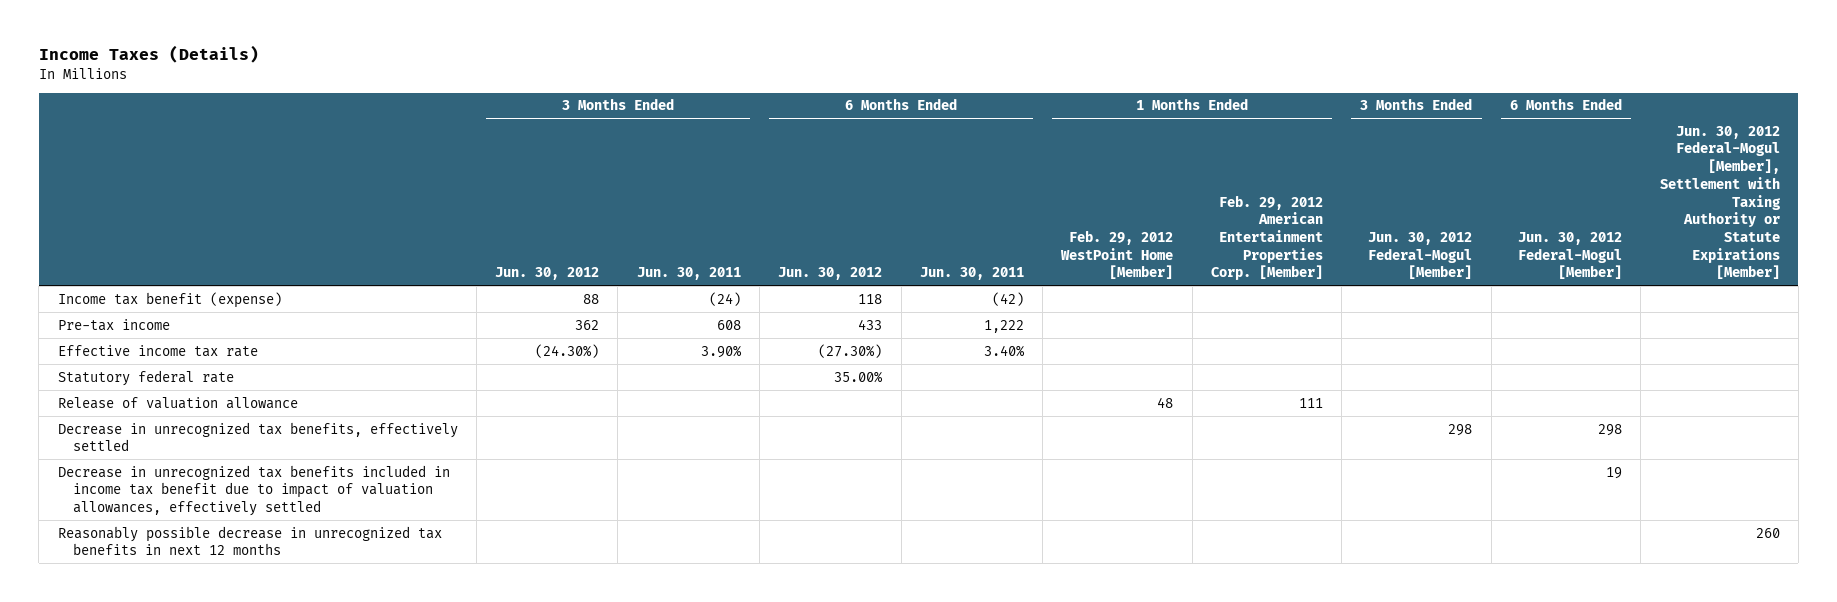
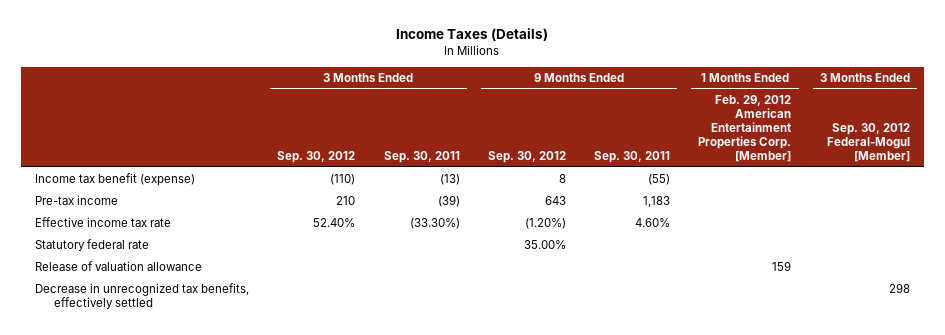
- | 3 Months Ended Jun. 30, 2012 | 3 Months Ended Jun. 30, 2011 | 6 Months Ended Jun. 30, 2012 | 6 Months Ended Jun. 30, 2011 | 1 Months Ended Feb. 29, 2012 WestPoint Home [Member] | 1 Months Ended Feb. 29, 2012 American Entertainment Properties Corp. [Member] | 3 Months Ended Jun. 30, 2012 Federal-Mogul [Member] | 6 Months Ended Jun. 30, 2012 Federal-Mogul [Member] | Jun. 30, 2012 Federal-Mogul [Member], Settlement with Taxing Authority or Statute Expirations [Member]
+ | 3 Months Ended Sep. 30, 2012 | 3 Months Ended Sep. 30, 2011 | 9 Months Ended Sep. 30, 2012 | 9 Months Ended Sep. 30, 2011 | 1 Months Ended Feb. 29, 2012 American Entertainment Properties Corp. [Member] | 3 Months Ended Sep. 30, 2012 Federal-Mogul [Member]
- Release of valuation allowance | | | | | 48 | 111 | | |
+ Release of valuation allowance | | | | | 159 |
- Decrease in unrecognized tax benefits included in income tax benefit due to impact of valuation allowances, effectively settled | | | | | | | | 19 |
- Reasonably possible decrease in unrecognized tax benefits in next 12 months | | | | | | | | | 260

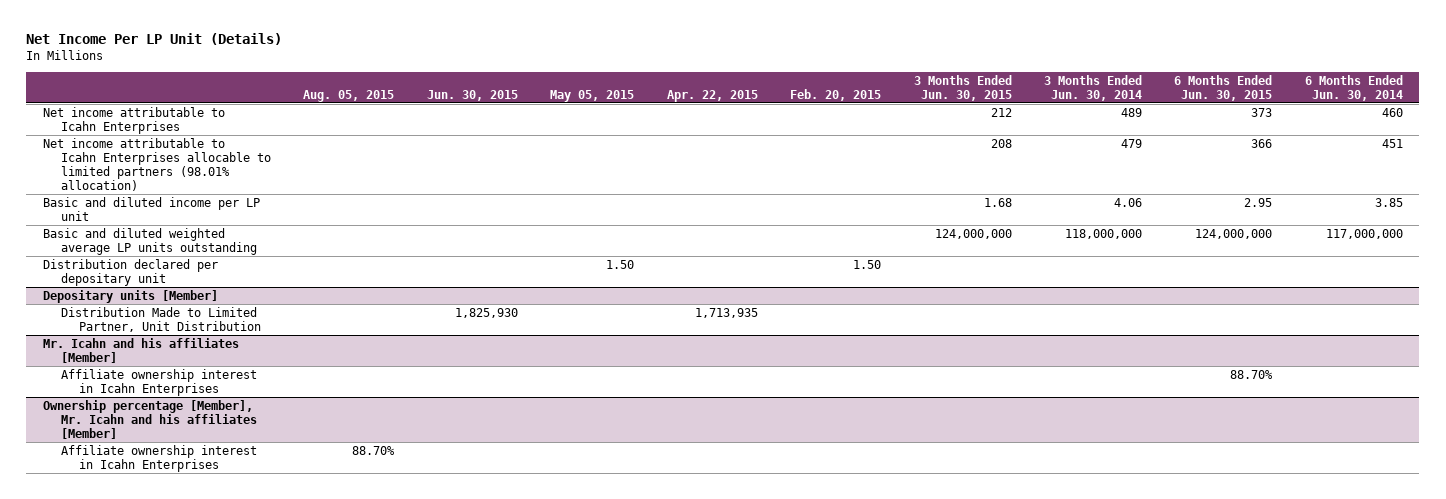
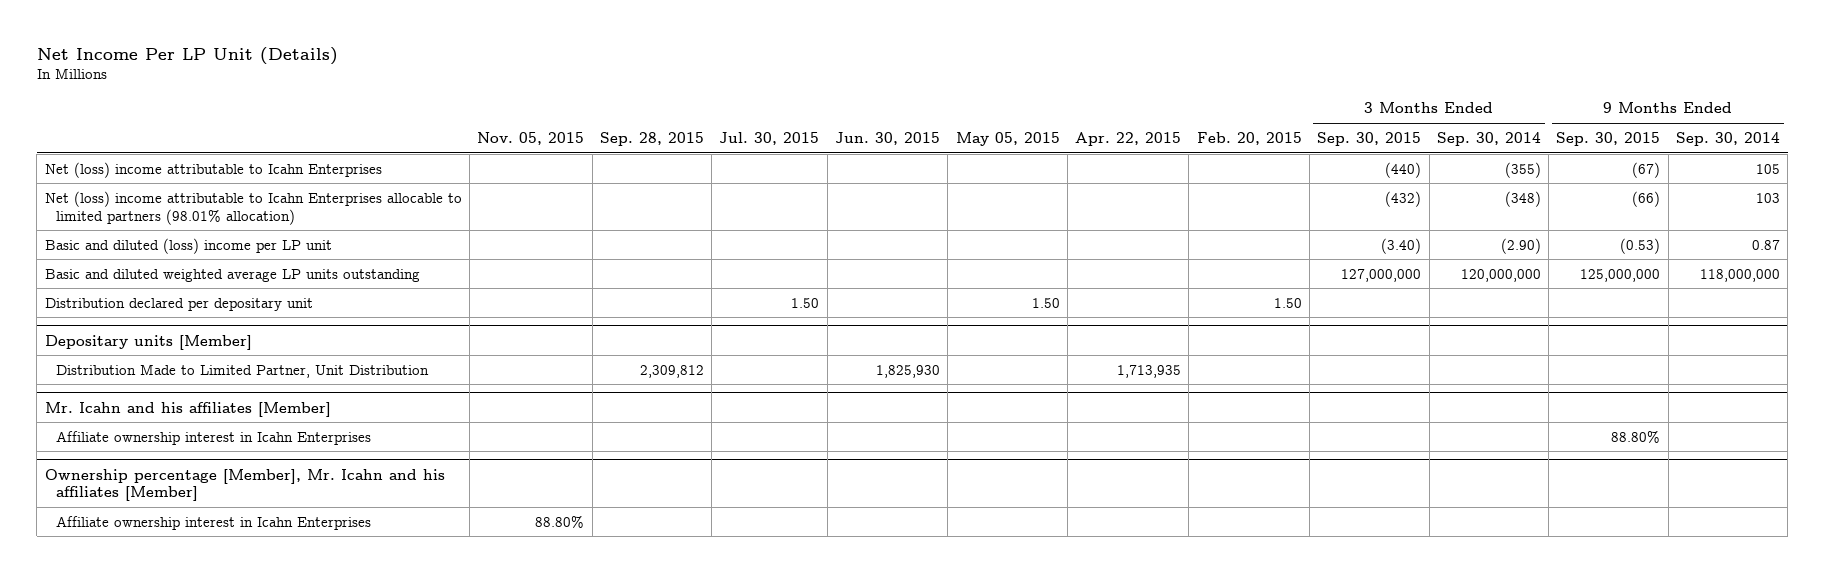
- | Aug. 05, 2015 | Jun. 30, 2015 | May 05, 2015 | Apr. 22, 2015 | Feb. 20, 2015 | 3 Months Ended Jun. 30, 2015 | 3 Months Ended Jun. 30, 2014 | 6 Months Ended Jun. 30, 2015 | 6 Months Ended Jun. 30, 2014
+ | Nov. 05, 2015 | Sep. 28, 2015 | Jul. 30, 2015 | Jun. 30, 2015 | May 05, 2015 | Apr. 22, 2015 | Feb. 20, 2015 | 3 Months Ended Sep. 30, 2015 | 3 Months Ended Sep. 30, 2014 | 9 Months Ended Sep. 30, 2015 | 9 Months Ended Sep. 30, 2014
- Net income attributable to Icahn Enterprises | | | | | | 212 | 489 | 373 | 460
- Net income attributable to Icahn Enterprises allocable to limited partners (98.01% allocation) | | | | | | 208 | 479 | 366 | 451
- Basic and diluted income per LP unit | | | | | | 1.68 | 4.06 | 2.95 | 3.85
+ Net (loss) income attributable to Icahn Enterprises | | | | | | | | (440) | (355) | (67) | 105
+ Net (loss) income attributable to Icahn Enterprises allocable to limited partners (98.01% allocation) | | | | | | | | (432) | (348) | (66) | 103
+ Basic and diluted (loss) income per LP unit | | | | | | | | (3.40) | (2.90) | (0.53) | 0.87

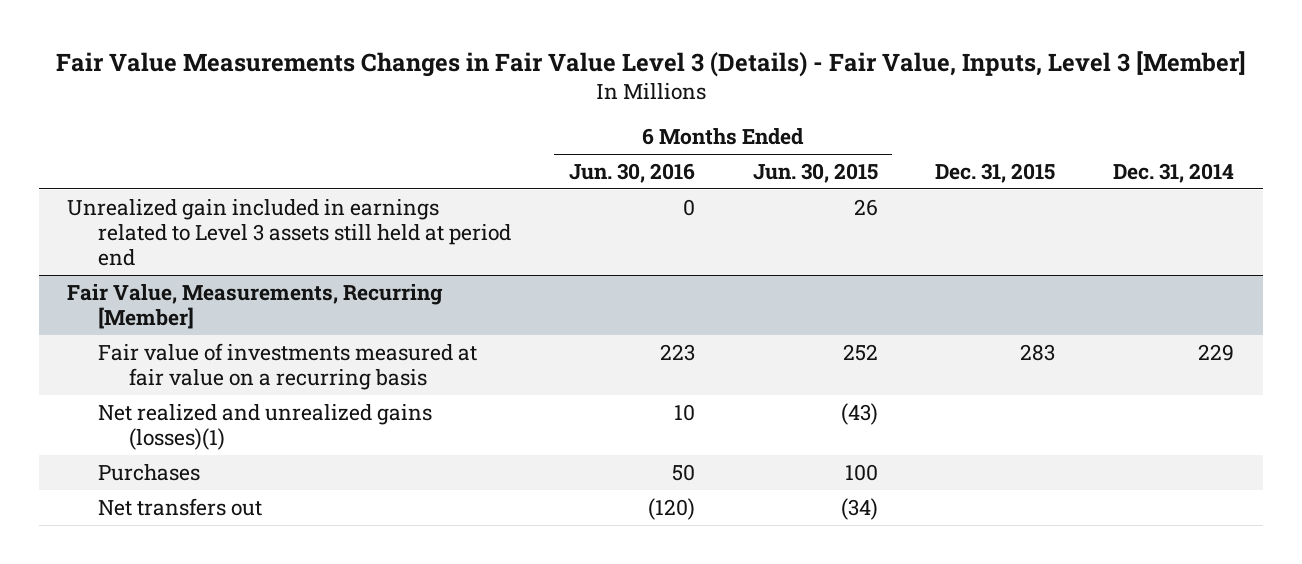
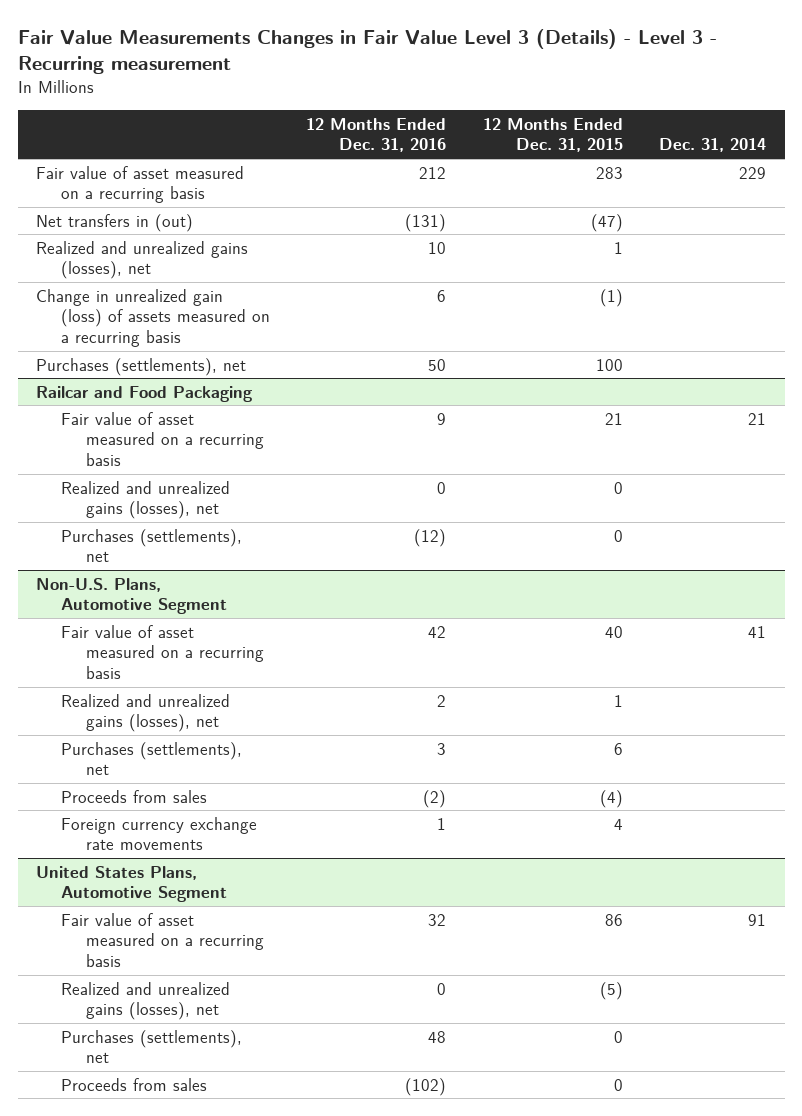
- Fair Value Measurements Changes in Fair Value Level 3 (Details) - Fair Value, Inputs, Level 3 [Member]
+ Fair Value Measurements Changes in Fair Value Level 3 (Details) - Level 3 - Recurring measurement
- | 6 Months Ended Jun. 30, 2016 | 6 Months Ended Jun. 30, 2015 | Dec. 31, 2015 | Dec. 31, 2014
+ | 12 Months Ended Dec. 31, 2016 | 12 Months Ended Dec. 31, 2015 | Dec. 31, 2014
- Unrealized gain included in earnings related to Level 3 assets still held at period end | 0 | 26 | |
- Fair Value, Measurements, Recurring [Member]
- Fair value of investments measured at fair value on a recurring basis | 223 | 252 | 283 | 229
- Net realized and unrealized gains (losses)(1) | 10 | (43) | |
- Purchases | 50 | 100 | |
- Net transfers out | (120) | (34) | |
+ Fair value of asset measured on a recurring basis | 212 | 283 | 229
+ Net transfers in (out) | (131) | (47) |
+ Realized and unrealized gains (losses), net | 10 | 1 |
+ Change in unrealized gain (loss) of assets measured on a recurring basis | 6 | (1) |
+ Purchases (settlements), net | 50 | 100 |
+ Railcar and Food Packaging
+ Fair value of asset measured on a recurring basis | 9 | 21 | 21
+ Realized and unrealized gains (losses), net | 0 | 0 |
+ Purchases (settlements), net | (12) | 0 |
+ Non-U.S. Plans, Automotive Segment
+ Fair value of asset measured on a recurring basis | 42 | 40 | 41
+ Realized and unrealized gains (losses), net | 2 | 1 |
+ Purchases (settlements), net | 3 | 6 |
+ Proceeds from sales | (2) | (4) |
+ Foreign currency exchange rate movements | 1 | 4 |
+ United States Plans, Automotive Segment
+ Fair value of asset measured on a recurring basis | 32 | 86 | 91
+ Realized and unrealized gains (losses), net | 0 | (5) |
+ Purchases (settlements), net | 48 | 0 |
+ Proceeds from sales | (102) | 0 |

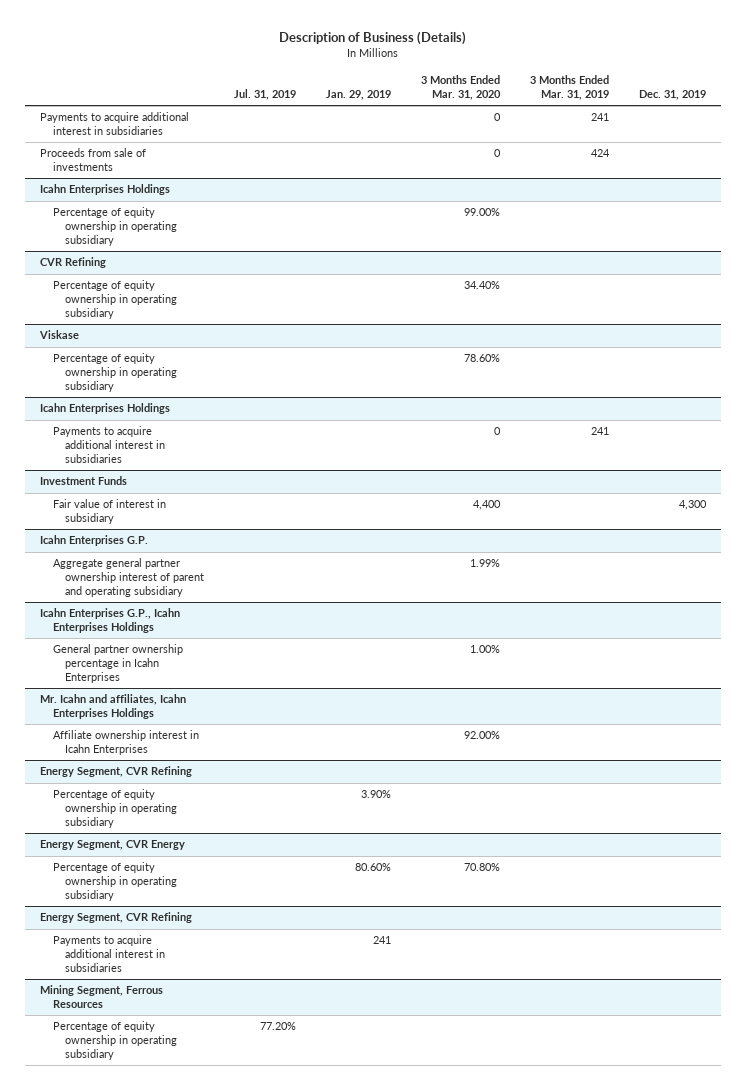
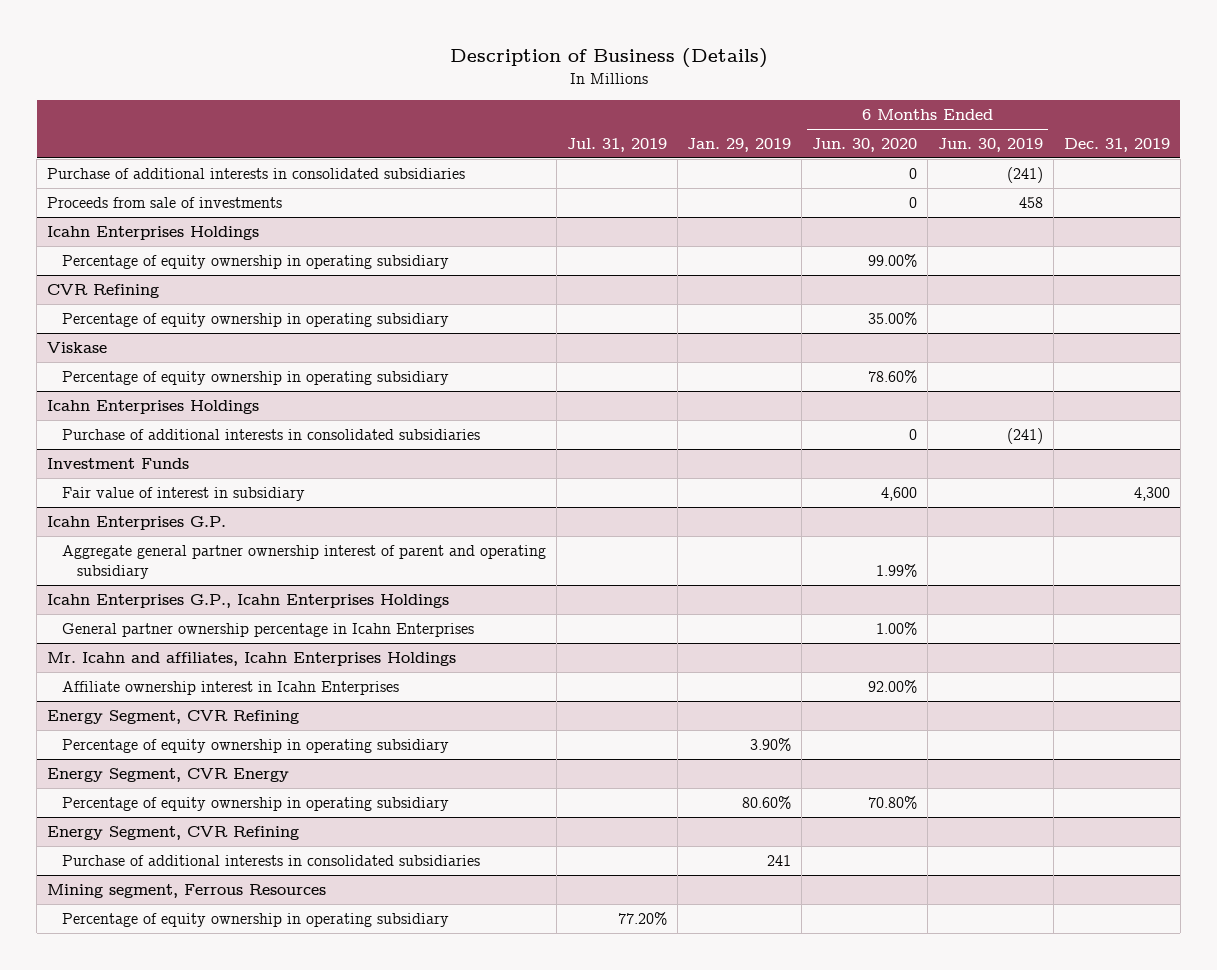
- | Jul. 31, 2019 | Jan. 29, 2019 | 3 Months Ended Mar. 31, 2020 | 3 Months Ended Mar. 31, 2019 | Dec. 31, 2019
+ | Jul. 31, 2019 | Jan. 29, 2019 | 6 Months Ended Jun. 30, 2020 | 6 Months Ended Jun. 30, 2019 | Dec. 31, 2019
- Payments to acquire additional interest in subsidiaries | | | 0 | 241 |
+ Purchase of additional interests in consolidated subsidiaries | | | 0 | (241) |
@ Icahn Enterprises Holdings
- Payments to acquire additional interest in subsidiaries | | | 0 | 241 |
+ Purchase of additional interests in consolidated subsidiaries | | | 0 | (241) |
@ Energy Segment, CVR Refining
- Payments to acquire additional interest in subsidiaries | | 241 | | |
- Mining Segment, Ferrous Resources
@ Energy Segment, CVR Refining
+ Purchase of additional interests in consolidated subsidiaries | | 241 | | |
+ Mining segment, Ferrous Resources

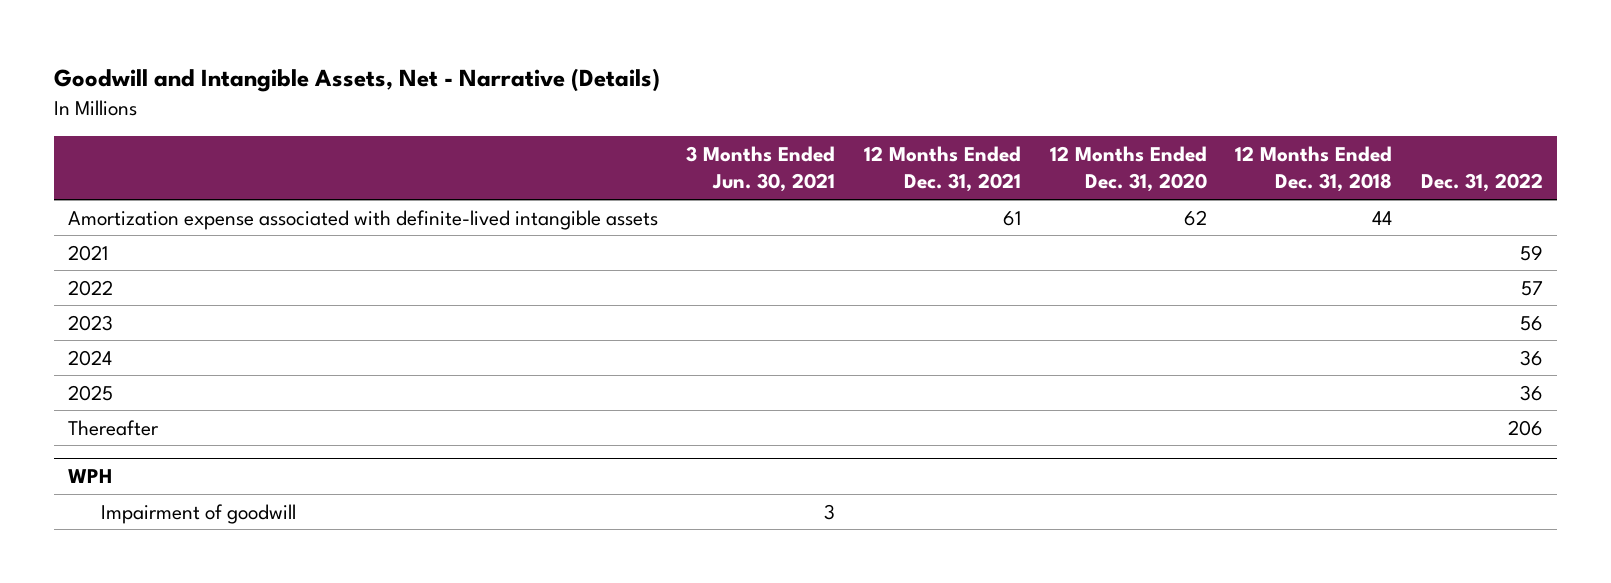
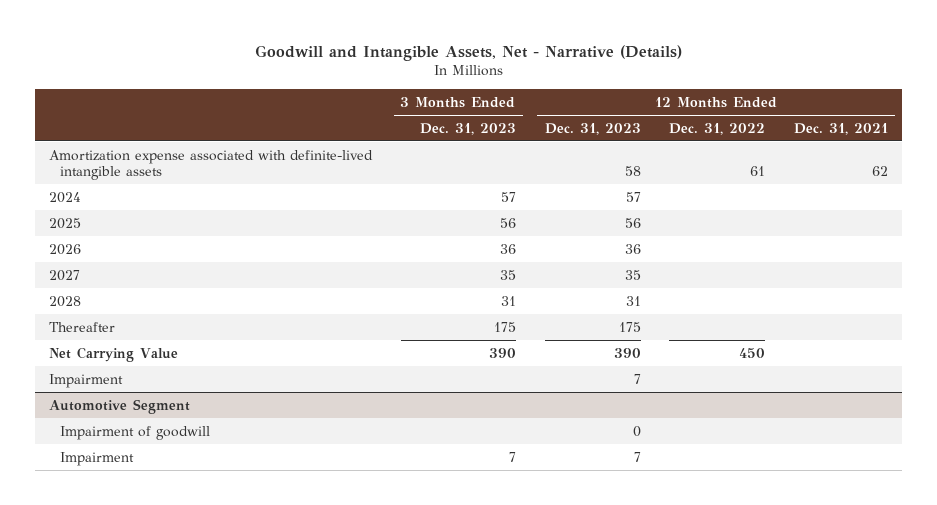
- | 3 Months Ended Jun. 30, 2021 | 12 Months Ended Dec. 31, 2021 | 12 Months Ended Dec. 31, 2020 | 12 Months Ended Dec. 31, 2018 | Dec. 31, 2022
+ | 3 Months Ended Dec. 31, 2023 | 12 Months Ended Dec. 31, 2023 | 12 Months Ended Dec. 31, 2022 | 12 Months Ended Dec. 31, 2021
- Amortization expense associated with definite-lived intangible assets | | 61 | 62 | 44 |
- 2021 | | | | | 59
- 2022 | | | | | 57
- 2023 | | | | | 56
+ Amortization expense associated with definite-lived intangible assets | | 58 | 61 | 62
+ 2026 | 36 | 36 | |
+ 2027 | 35 | 35 | |
+ 2028 | 31 | 31 | |
- WPH
- Impairment of goodwill | 3 | | | |
+ Net Carrying Value | 390 | 390 | 450 |
+ Impairment | | 7 | |
+ Automotive Segment
+ Impairment of goodwill | | 0 | |
+ Impairment | 7 | 7 | |

